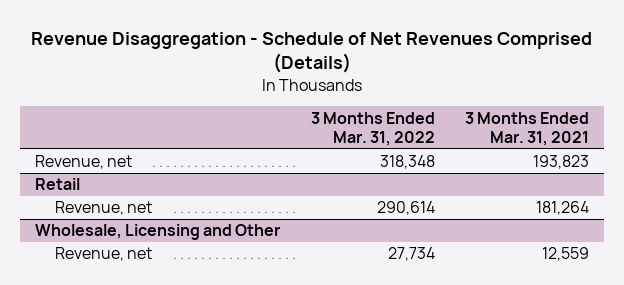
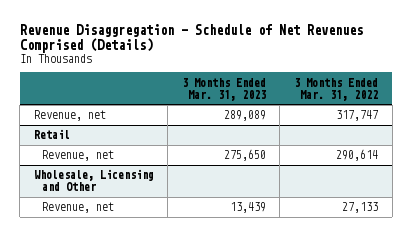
- | 3 Months Ended Mar. 31, 2022 | 3 Months Ended Mar. 31, 2021
+ | 3 Months Ended Mar. 31, 2023 | 3 Months Ended Mar. 31, 2022
- Revenue, net | 318,348 | 193,823
+ Revenue, net | 289,089 | 317,747
@ Wholesale, Licensing and Other
- Revenue, net | 27,734 | 12,559
+ Revenue, net | 13,439 | 27,133

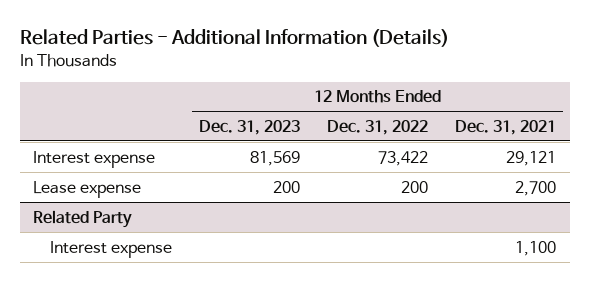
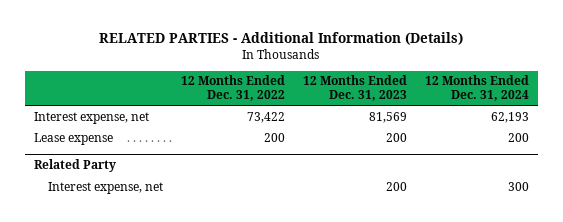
- Related Parties - Additional Information (Details)
+ RELATED PARTIES - Additional Information (Details)
- | 12 Months Ended Dec. 31, 2023 | 12 Months Ended Dec. 31, 2022 | 12 Months Ended Dec. 31, 2021
+ | 12 Months Ended Dec. 31, 2022 | 12 Months Ended Dec. 31, 2023 | 12 Months Ended Dec. 31, 2024
- Interest expense | 81,569 | 73,422 | 29,121
+ Interest expense, net | 73,422 | 81,569 | 62,193
@ Related Party
- Interest expense | | | 1,100
+ Interest expense, net | | 200 | 300

